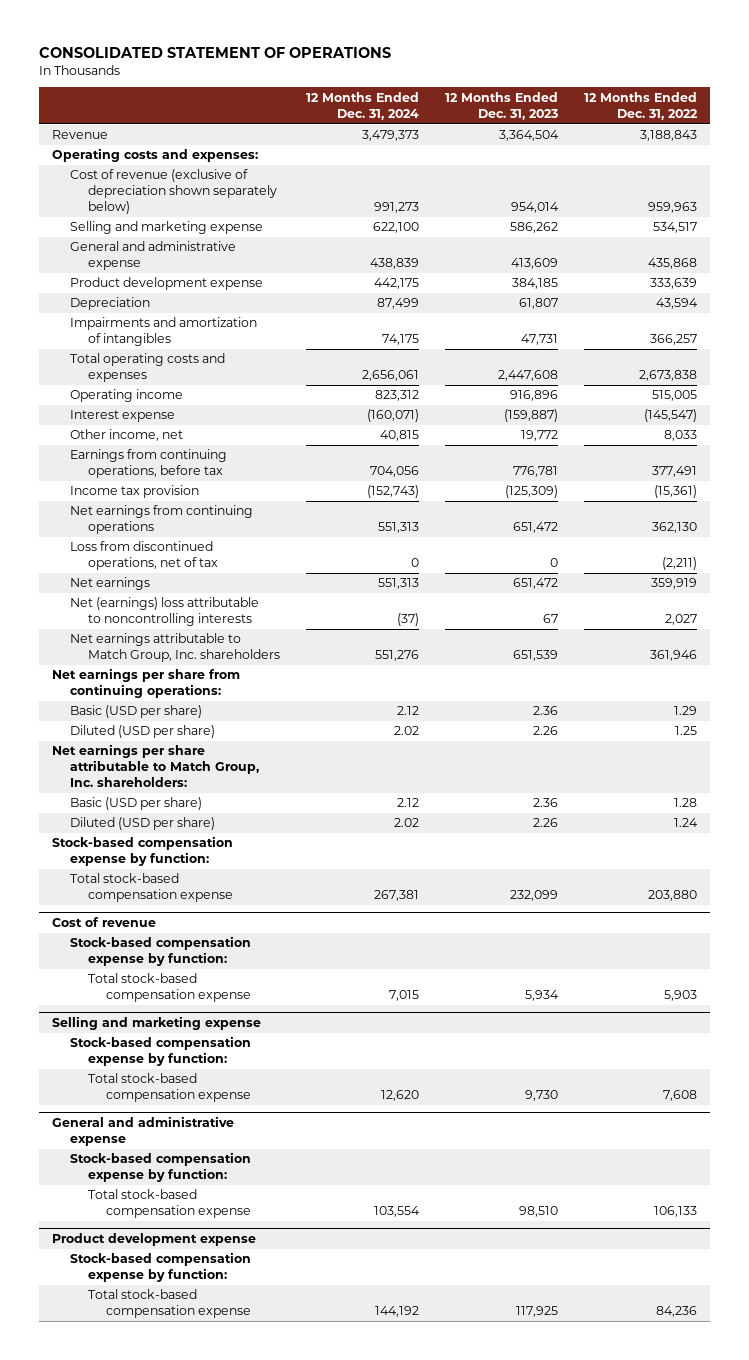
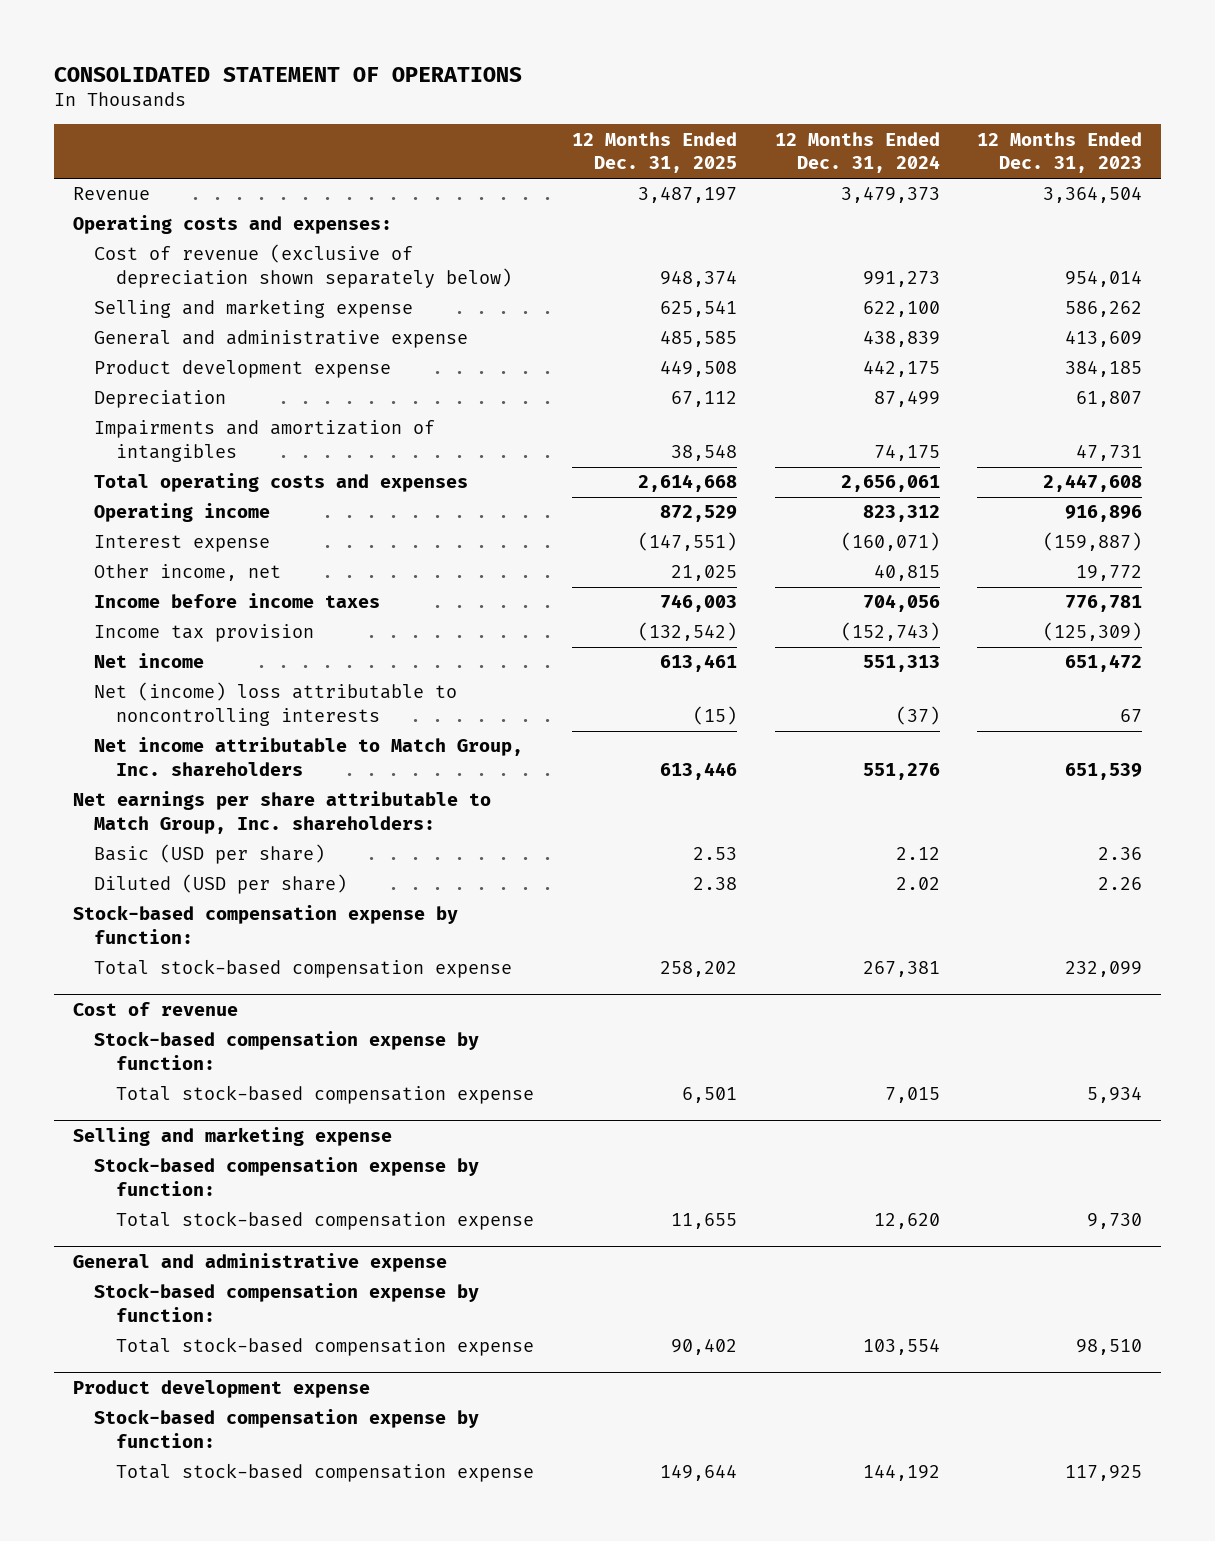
- | 12 Months Ended Dec. 31, 2024 | 12 Months Ended Dec. 31, 2023 | 12 Months Ended Dec. 31, 2022
+ | 12 Months Ended Dec. 31, 2025 | 12 Months Ended Dec. 31, 2024 | 12 Months Ended Dec. 31, 2023
- Earnings from continuing operations, before tax | 704,056 | 776,781 | 377,491
+ Income before income taxes | 746,003 | 704,056 | 776,781
- Net earnings from continuing operations | 551,313 | 651,472 | 362,130
- Loss from discontinued operations, net of tax | 0 | 0 | (2,211)
- Net earnings | 551,313 | 651,472 | 359,919
- Net (earnings) loss attributable to noncontrolling interests | (37) | 67 | 2,027
- Net earnings attributable to Match Group, Inc. shareholders | 551,276 | 651,539 | 361,946
- Net earnings per share from continuing operations:
- Basic (USD per share) | 2.12 | 2.36 | 1.29
- Diluted (USD per share) | 2.02 | 2.26 | 1.25
+ Net income | 613,461 | 551,313 | 651,472
+ Net (income) loss attributable to noncontrolling interests | (15) | (37) | 67
+ Net income attributable to Match Group, Inc. shareholders | 613,446 | 551,276 | 651,539

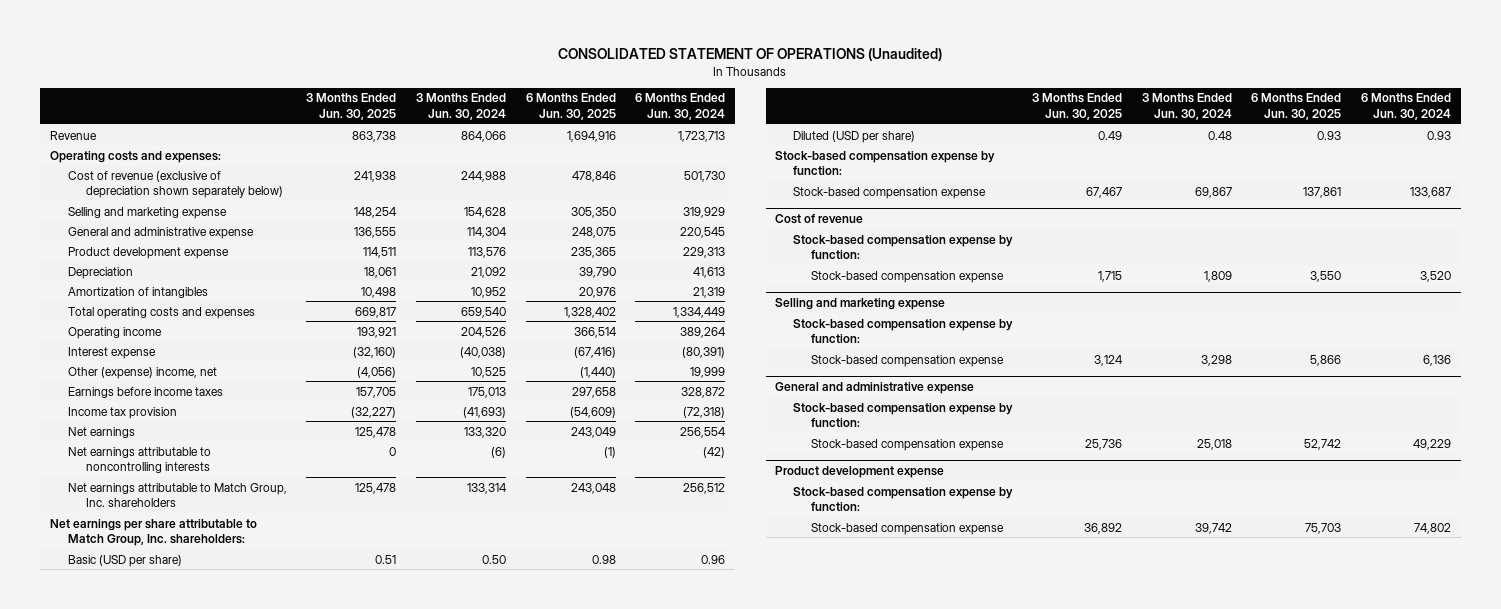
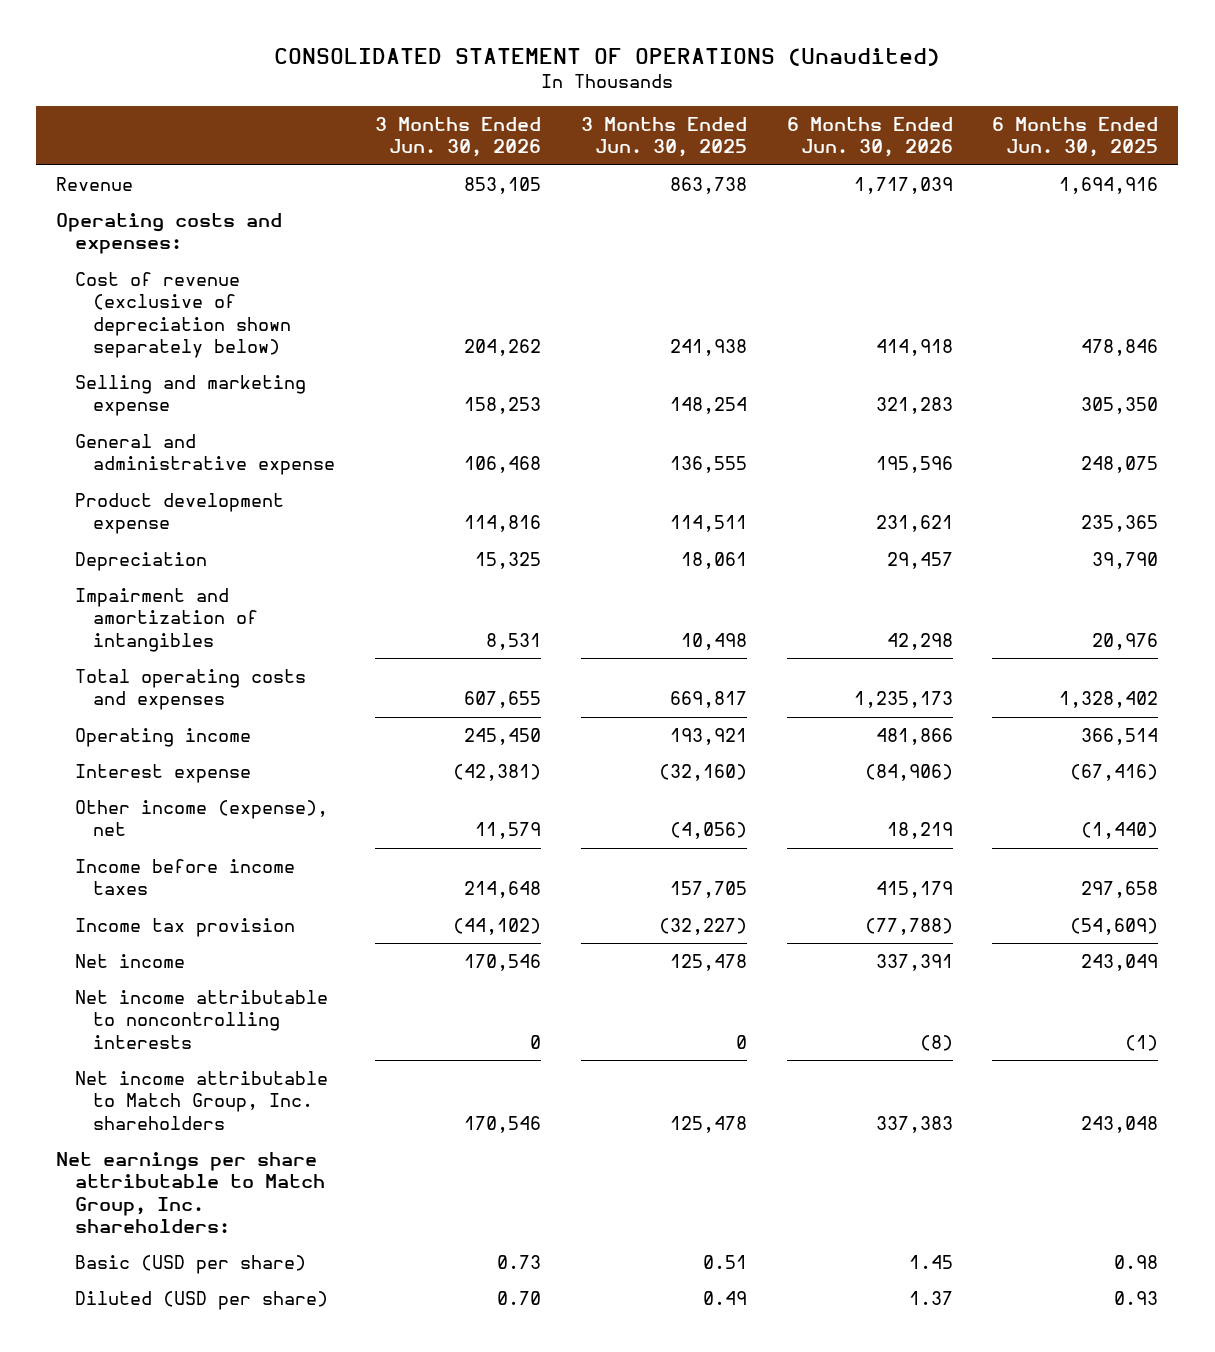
- | 3 Months Ended Jun. 30, 2025 | 3 Months Ended Jun. 30, 2024 | 6 Months Ended Jun. 30, 2025 | 6 Months Ended Jun. 30, 2024
+ | 3 Months Ended Jun. 30, 2026 | 3 Months Ended Jun. 30, 2025 | 6 Months Ended Jun. 30, 2026 | 6 Months Ended Jun. 30, 2025
- Amortization of intangibles | 10,498 | 10,952 | 20,976 | 21,319
+ Impairment and amortization of intangibles | 8,531 | 10,498 | 42,298 | 20,976
- Other (expense) income, net | (4,056) | 10,525 | (1,440) | 19,999
- Earnings before income taxes | 157,705 | 175,013 | 297,658 | 328,872
+ Other income (expense), net | 11,579 | (4,056) | 18,219 | (1,440)
+ Income before income taxes | 214,648 | 157,705 | 415,179 | 297,658
- Net earnings | 125,478 | 133,320 | 243,049 | 256,554
- Net earnings attributable to noncontrolling interests | 0 | (6) | (1) | (42)
- Net earnings attributable to Match Group, Inc. shareholders | 125,478 | 133,314 | 243,048 | 256,512
+ Net income | 170,546 | 125,478 | 337,391 | 243,049
+ Net income attributable to noncontrolling interests | 0 | 0 | (8) | (1)
+ Net income attributable to Match Group, Inc. shareholders | 170,546 | 125,478 | 337,383 | 243,048
- Stock-based compensation expense by function:
- Stock-based compensation expense | 67,467 | 69,867 | 137,861 | 133,687
- Cost of revenue
- Stock-based compensation expense by function:
- Stock-based compensation expense | 1,715 | 1,809 | 3,550 | 3,520
- Selling and marketing expense
- Stock-based compensation expense by function:
- Stock-based compensation expense | 3,124 | 3,298 | 5,866 | 6,136
- General and administrative expense
- Stock-based compensation expense by function:
- Stock-based compensation expense | 25,736 | 25,018 | 52,742 | 49,229
- Product development expense
- Stock-based compensation expense by function:
- Stock-based compensation expense | 36,892 | 39,742 | 75,703 | 74,802

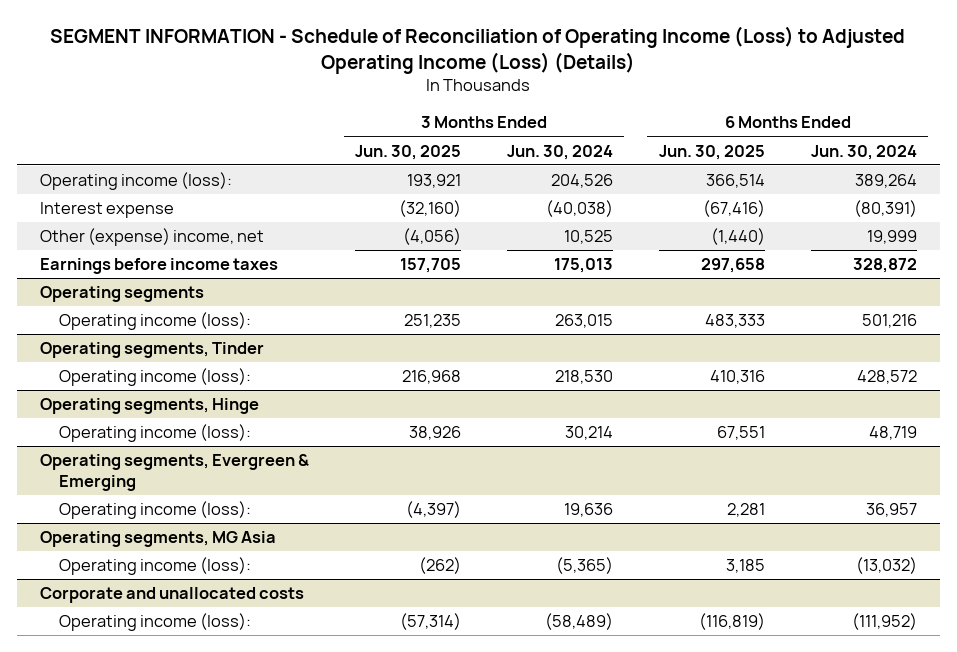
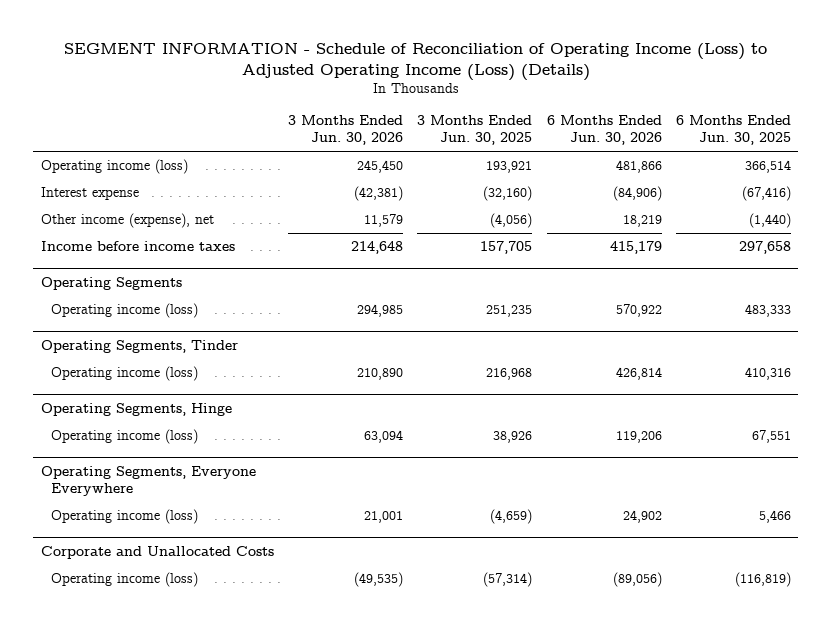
- | 3 Months Ended Jun. 30, 2025 | 3 Months Ended Jun. 30, 2024 | 6 Months Ended Jun. 30, 2025 | 6 Months Ended Jun. 30, 2024
+ | 3 Months Ended Jun. 30, 2026 | 3 Months Ended Jun. 30, 2025 | 6 Months Ended Jun. 30, 2026 | 6 Months Ended Jun. 30, 2025
- Operating income (loss): | 193,921 | 204,526 | 366,514 | 389,264
+ Operating income (loss) | 245,450 | 193,921 | 481,866 | 366,514
- Other (expense) income, net | (4,056) | 10,525 | (1,440) | 19,999
- Earnings before income taxes | 157,705 | 175,013 | 297,658 | 328,872
- Operating segments
- Operating income (loss): | 251,235 | 263,015 | 483,333 | 501,216
- Operating segments, Tinder
- Operating income (loss): | 216,968 | 218,530 | 410,316 | 428,572
- Operating segments, Hinge
- Operating income (loss): | 38,926 | 30,214 | 67,551 | 48,719
- Operating segments, Evergreen & Emerging
- Operating income (loss): | (4,397) | 19,636 | 2,281 | 36,957
- Operating segments, MG Asia
- Operating income (loss): | (262) | (5,365) | 3,185 | (13,032)
- Corporate and unallocated costs
- Operating income (loss): | (57,314) | (58,489) | (116,819) | (111,952)
+ Other income (expense), net | 11,579 | (4,056) | 18,219 | (1,440)
+ Income before income taxes | 214,648 | 157,705 | 415,179 | 297,658
+ Operating Segments
+ Operating income (loss) | 294,985 | 251,235 | 570,922 | 483,333
+ Operating Segments, Tinder
+ Operating income (loss) | 210,890 | 216,968 | 426,814 | 410,316
+ Operating Segments, Hinge
+ Operating income (loss) | 63,094 | 38,926 | 119,206 | 67,551
+ Operating Segments, Everyone Everywhere
+ Operating income (loss) | 21,001 | (4,659) | 24,902 | 5,466
+ Corporate and Unallocated Costs
+ Operating income (loss) | (49,535) | (57,314) | (89,056) | (116,819)

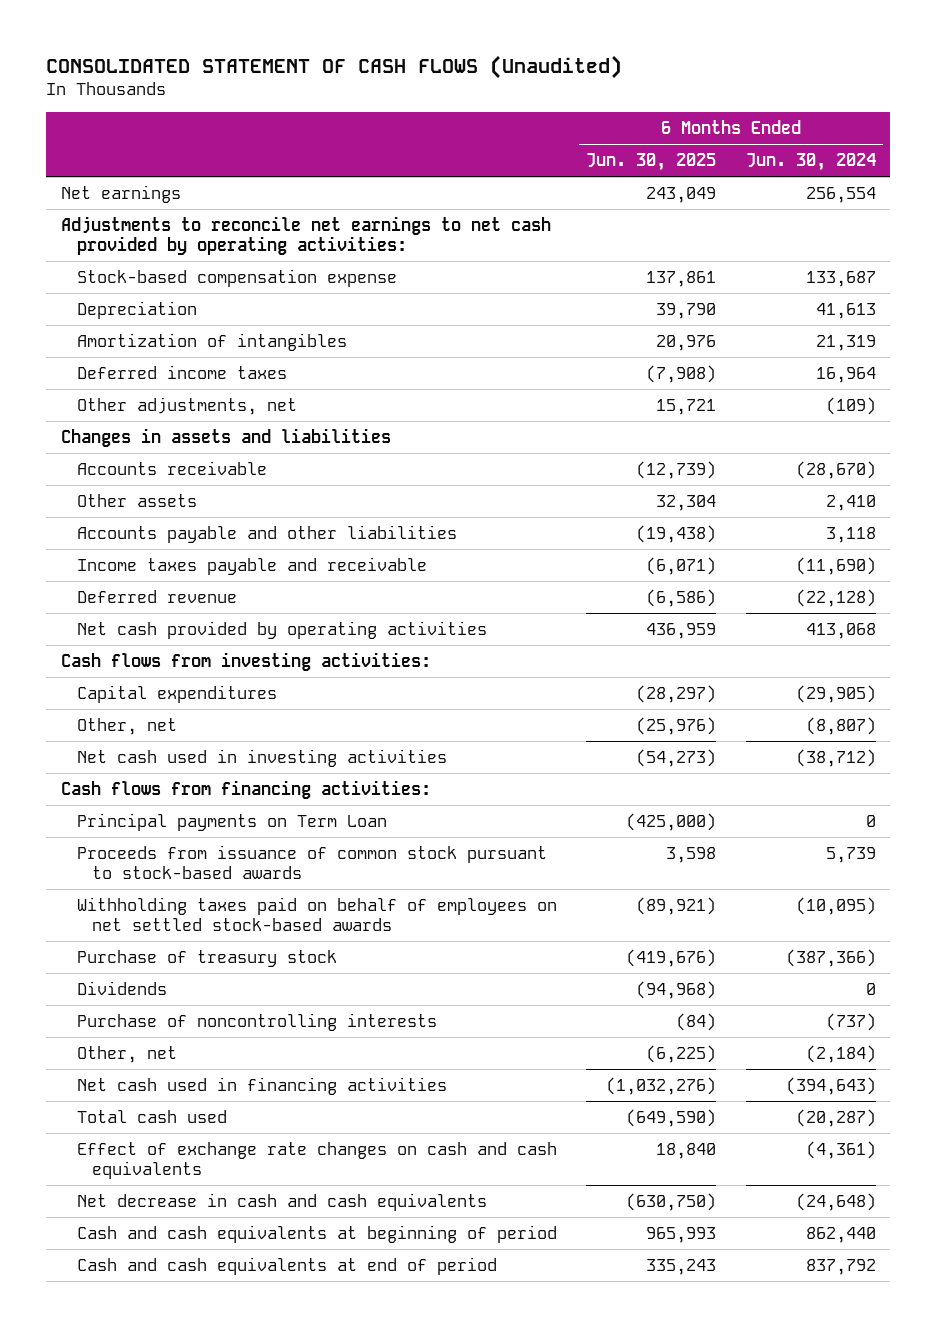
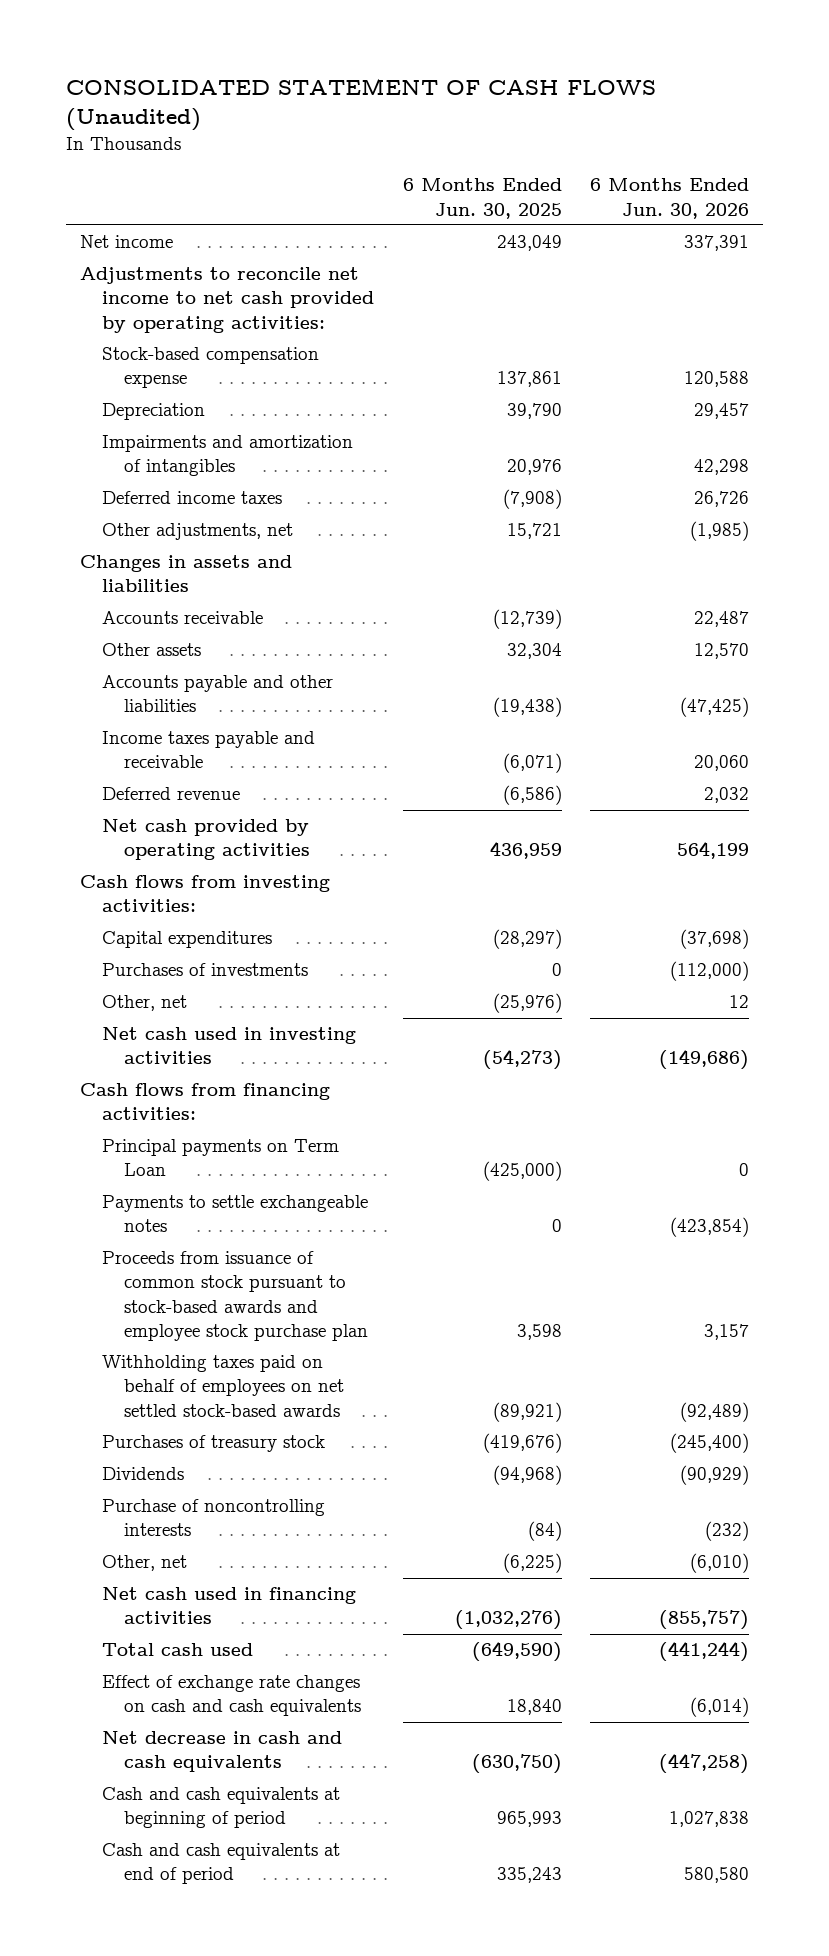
- | 6 Months Ended Jun. 30, 2025 | 6 Months Ended Jun. 30, 2024
+ | 6 Months Ended Jun. 30, 2025 | 6 Months Ended Jun. 30, 2026
- Net earnings | 243,049 | 256,554
- Adjustments to reconcile net earnings to net cash provided by operating activities:
+ Net income | 243,049 | 337,391
+ Adjustments to reconcile net income to net cash provided by operating activities:
- Amortization of intangibles | 20,976 | 21,319
+ Impairments and amortization of intangibles | 20,976 | 42,298
+ Purchases of investments | 0 | (112,000)
- Proceeds from issuance of common stock pursuant to stock-based awards | 3,598 | 5,739
+ Payments to settle exchangeable notes | 0 | (423,854)
+ Proceeds from issuance of common stock pursuant to stock-based awards and employee stock purchase plan | 3,598 | 3,157
- Purchase of treasury stock | (419,676) | (387,366)
+ Purchases of treasury stock | (419,676) | (245,400)

